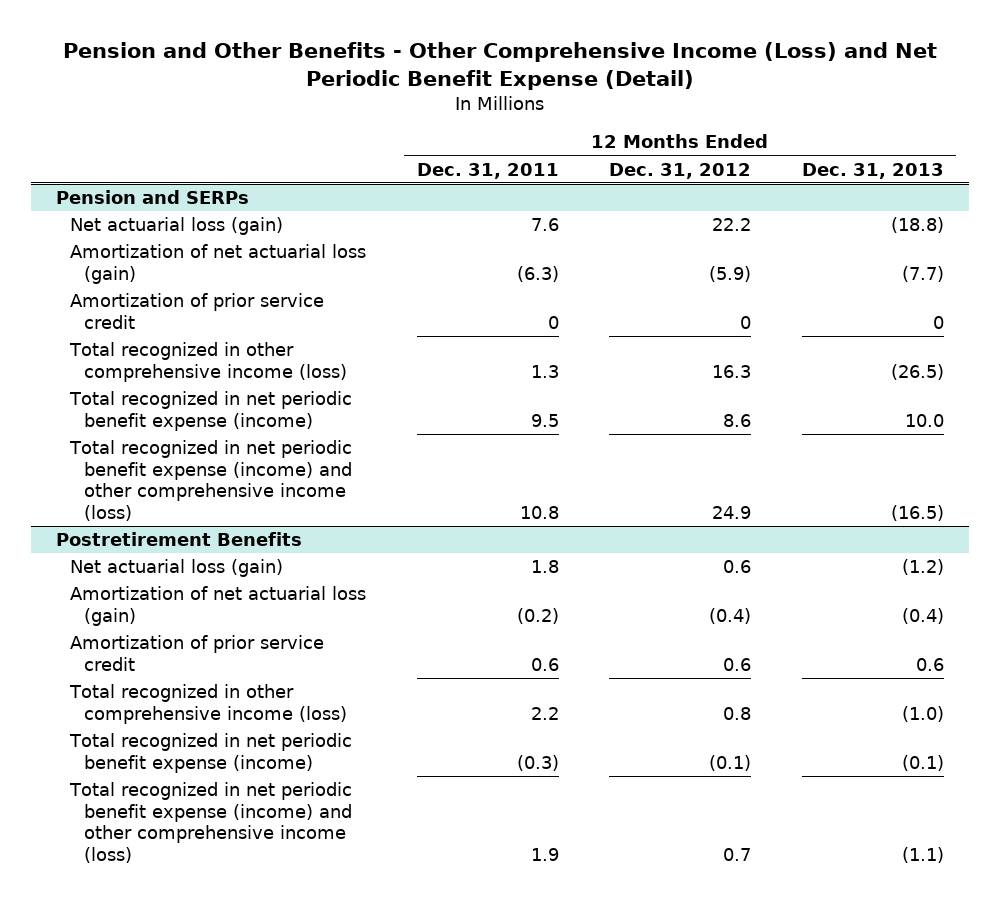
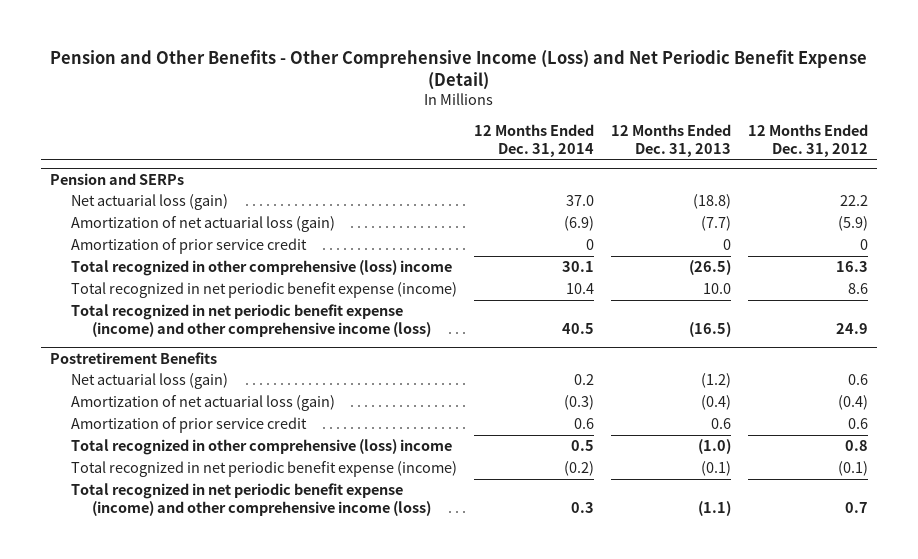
- | 12 Months Ended Dec. 31, 2011 | 12 Months Ended Dec. 31, 2012 | 12 Months Ended Dec. 31, 2013
+ | 12 Months Ended Dec. 31, 2014 | 12 Months Ended Dec. 31, 2013 | 12 Months Ended Dec. 31, 2012
@ Pension and SERPs
- Total recognized in other comprehensive income (loss) | 1.3 | 16.3 | (26.5)
+ Total recognized in other comprehensive (loss) income | 30.1 | (26.5) | 16.3
@ Postretirement Benefits
- Total recognized in other comprehensive income (loss) | 2.2 | 0.8 | (1.0)
+ Total recognized in other comprehensive (loss) income | 0.5 | (1.0) | 0.8

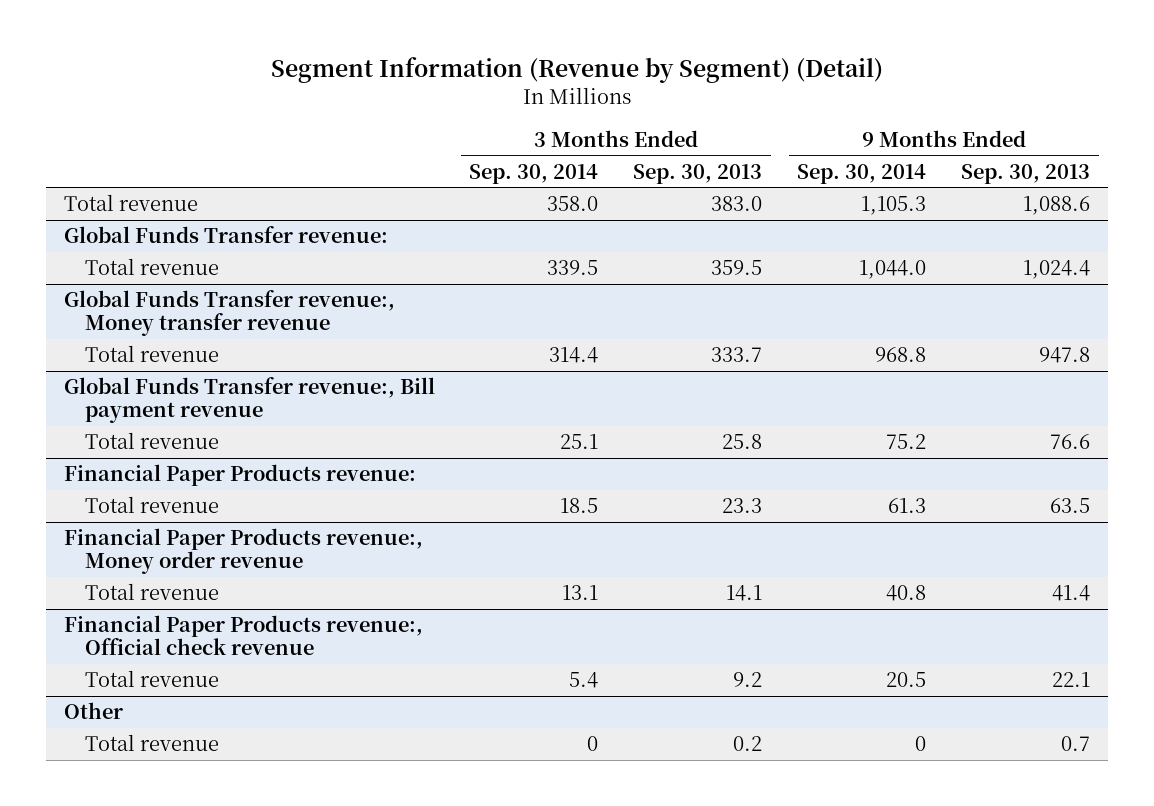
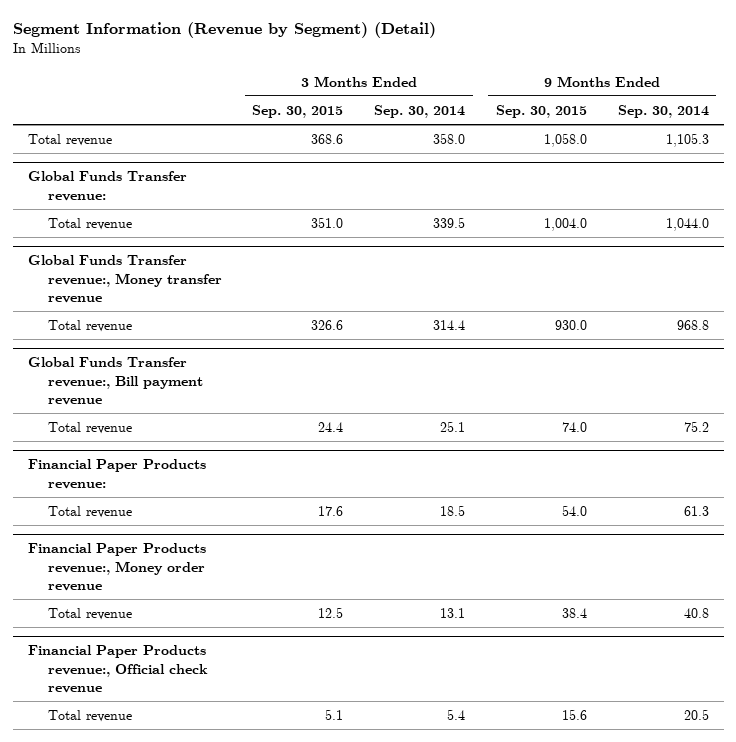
- | 3 Months Ended Sep. 30, 2014 | 3 Months Ended Sep. 30, 2013 | 9 Months Ended Sep. 30, 2014 | 9 Months Ended Sep. 30, 2013
+ | 3 Months Ended Sep. 30, 2015 | 3 Months Ended Sep. 30, 2014 | 9 Months Ended Sep. 30, 2015 | 9 Months Ended Sep. 30, 2014
- Other
- Total revenue | 0 | 0.2 | 0 | 0.7

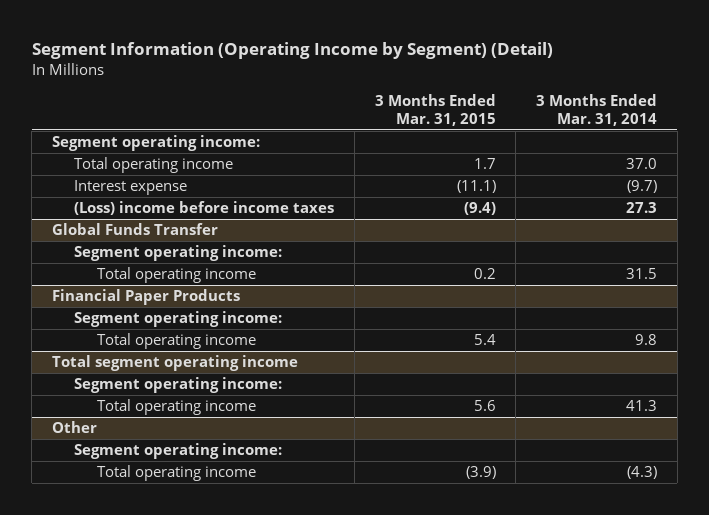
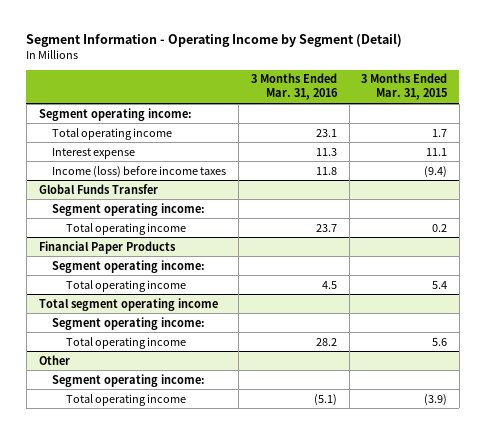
- Segment Information (Operating Income by Segment) (Detail)
+ Segment Information - Operating Income by Segment (Detail)
- | 3 Months Ended Mar. 31, 2015 | 3 Months Ended Mar. 31, 2014
+ | 3 Months Ended Mar. 31, 2016 | 3 Months Ended Mar. 31, 2015
- Interest expense | (11.1) | (9.7)
- (Loss) income before income taxes | (9.4) | 27.3
+ Interest expense | 11.3 | 11.1
+ Income (loss) before income taxes | 11.8 | (9.4)

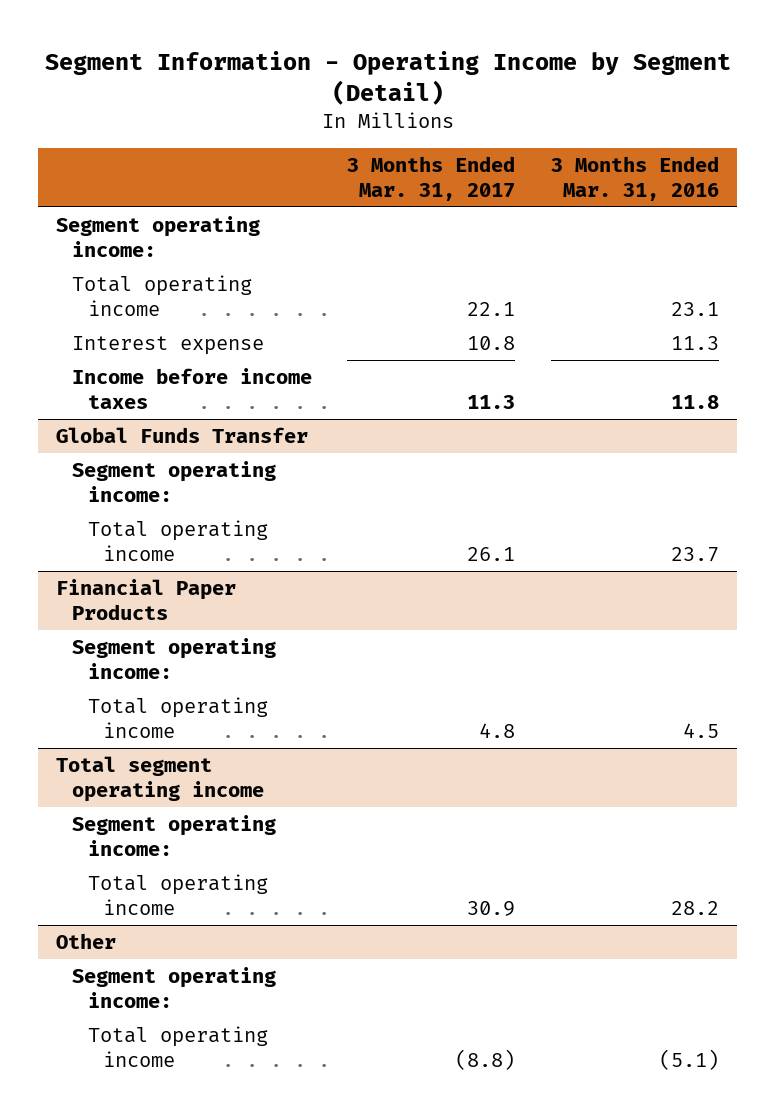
- | 3 Months Ended Mar. 31, 2016 | 3 Months Ended Mar. 31, 2015
+ | 3 Months Ended Mar. 31, 2017 | 3 Months Ended Mar. 31, 2016
- Income (loss) before income taxes | 11.8 | (9.4)
+ Income before income taxes | 11.3 | 11.8

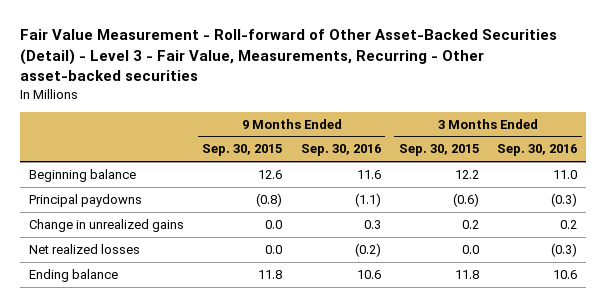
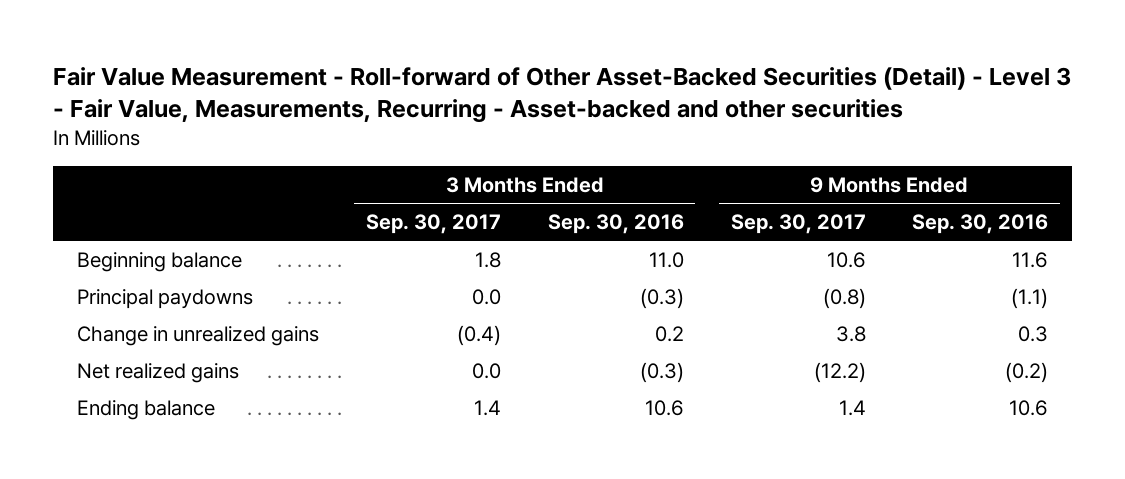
- Fair Value Measurement - Roll-forward of Other Asset-Backed Securities (Detail) - Level 3 - Fair Value, Measurements, Recurring - Other asset-backed securities
+ Fair Value Measurement - Roll-forward of Other Asset-Backed Securities (Detail) - Level 3 - Fair Value, Measurements, Recurring - Asset-backed and other securities
- | 9 Months Ended Sep. 30, 2015 | 9 Months Ended Sep. 30, 2016 | 3 Months Ended Sep. 30, 2015 | 3 Months Ended Sep. 30, 2016
+ | 3 Months Ended Sep. 30, 2017 | 3 Months Ended Sep. 30, 2016 | 9 Months Ended Sep. 30, 2017 | 9 Months Ended Sep. 30, 2016
- Net realized losses | 0.0 | (0.2) | 0.0 | (0.3)
+ Net realized gains | 0.0 | (0.3) | (12.2) | (0.2)

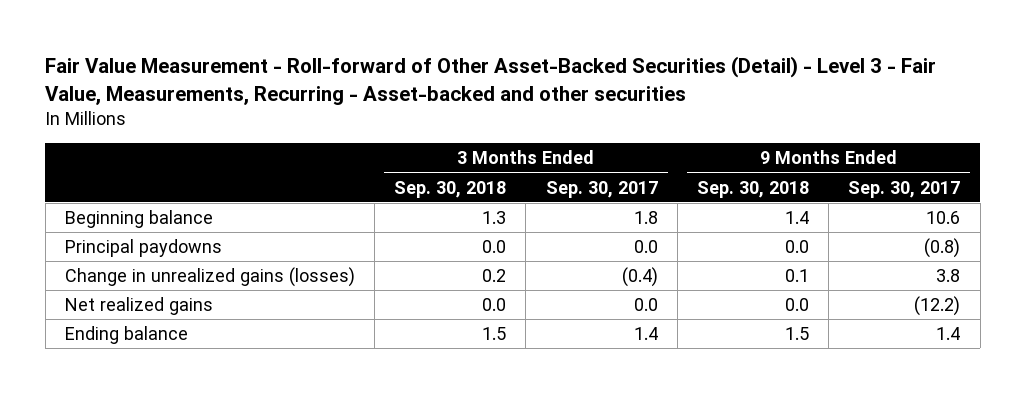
- | 3 Months Ended Sep. 30, 2017 | 3 Months Ended Sep. 30, 2016 | 9 Months Ended Sep. 30, 2017 | 9 Months Ended Sep. 30, 2016
+ | 3 Months Ended Sep. 30, 2018 | 3 Months Ended Sep. 30, 2017 | 9 Months Ended Sep. 30, 2018 | 9 Months Ended Sep. 30, 2017
- Change in unrealized gains | (0.4) | 0.2 | 3.8 | 0.3
+ Change in unrealized gains (losses) | 0.2 | (0.4) | 0.1 | 3.8

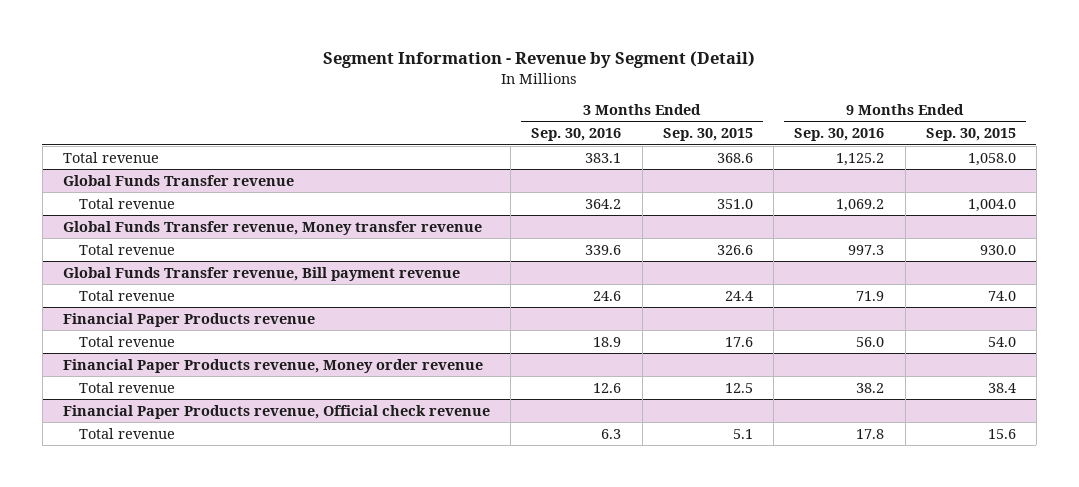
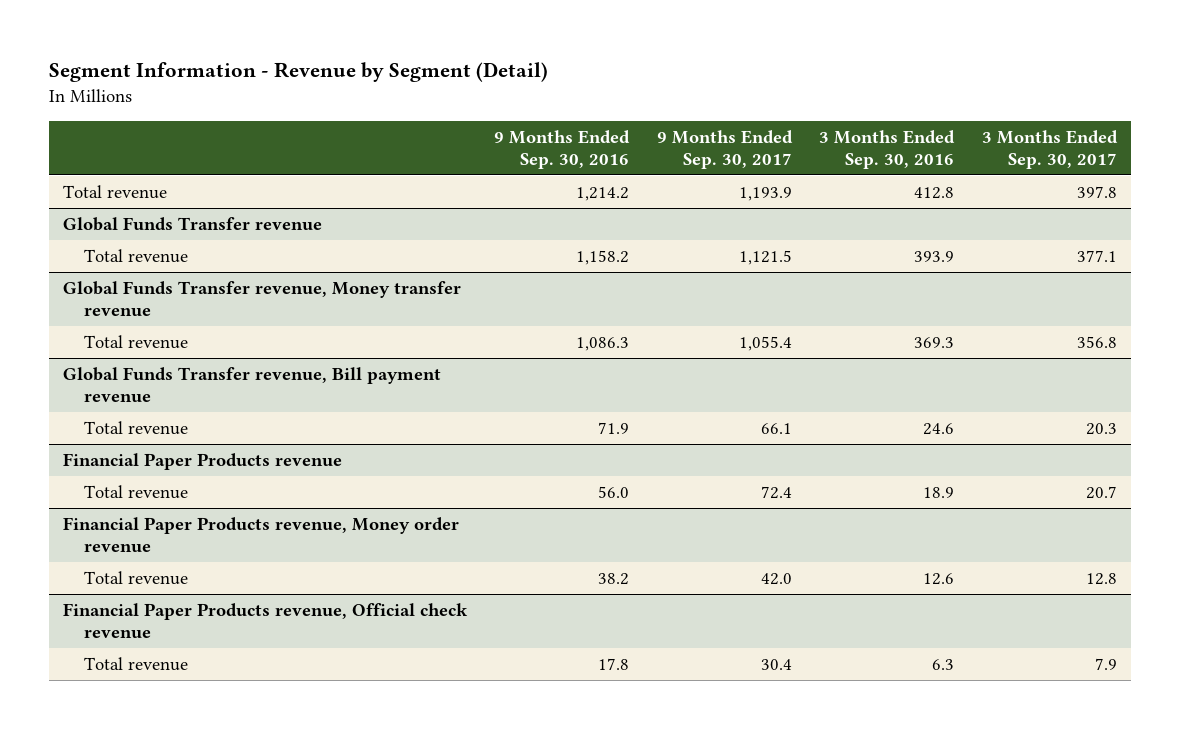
- | 3 Months Ended Sep. 30, 2016 | 3 Months Ended Sep. 30, 2015 | 9 Months Ended Sep. 30, 2016 | 9 Months Ended Sep. 30, 2015
+ | 9 Months Ended Sep. 30, 2016 | 9 Months Ended Sep. 30, 2017 | 3 Months Ended Sep. 30, 2016 | 3 Months Ended Sep. 30, 2017
- Total revenue | 383.1 | 368.6 | 1,125.2 | 1,058.0
+ Total revenue | 1,214.2 | 1,193.9 | 412.8 | 397.8
@ Global Funds Transfer revenue
- Total revenue | 364.2 | 351.0 | 1,069.2 | 1,004.0
+ Total revenue | 1,158.2 | 1,121.5 | 393.9 | 377.1
@ Global Funds Transfer revenue, Money transfer revenue
- Total revenue | 339.6 | 326.6 | 997.3 | 930.0
+ Total revenue | 1,086.3 | 1,055.4 | 369.3 | 356.8

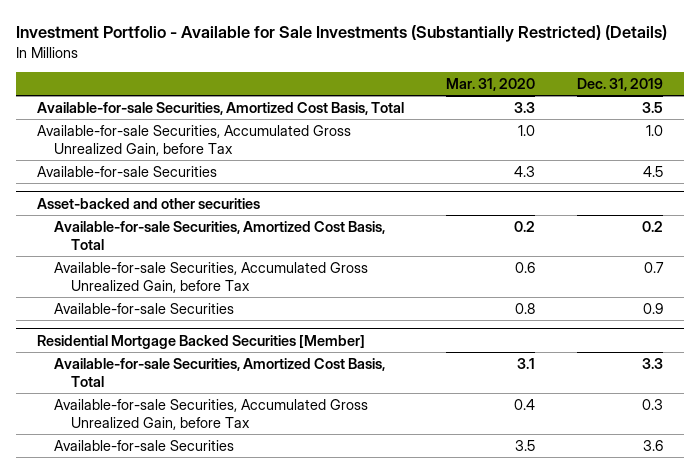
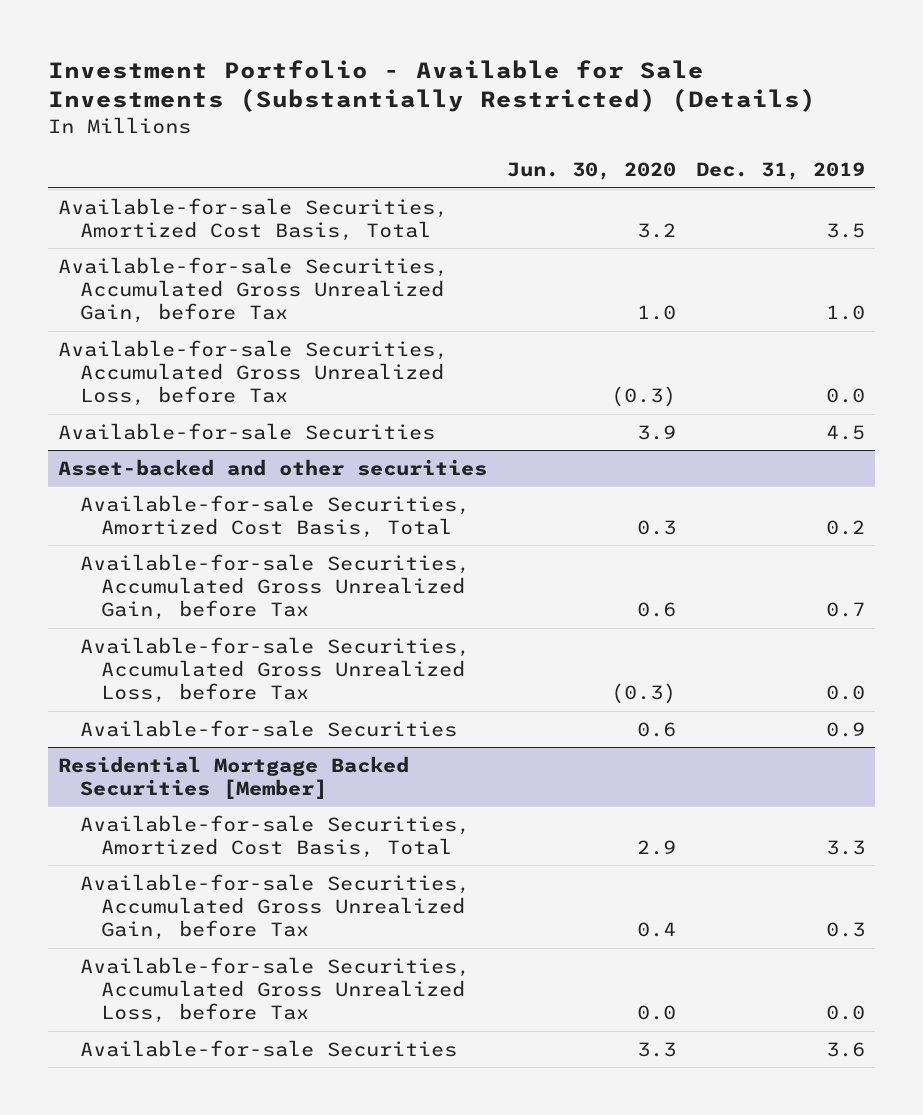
- | Mar. 31, 2020 | Dec. 31, 2019
+ | Jun. 30, 2020 | Dec. 31, 2019
+ Available-for-sale Securities, Accumulated Gross Unrealized Loss, before Tax | (0.3) | 0.0
@ Asset-backed and other securities
+ Available-for-sale Securities, Accumulated Gross Unrealized Loss, before Tax | (0.3) | 0.0
@ Residential Mortgage Backed Securities [Member]
+ Available-for-sale Securities, Accumulated Gross Unrealized Loss, before Tax | 0.0 | 0.0

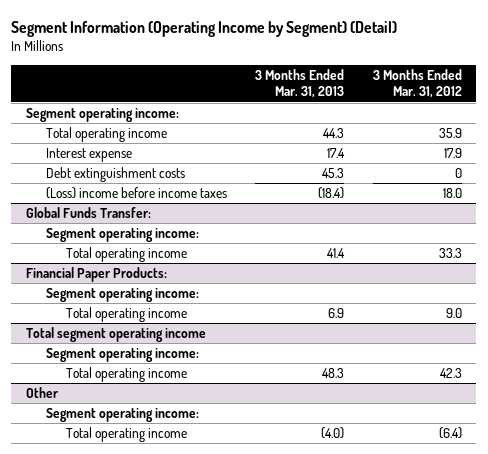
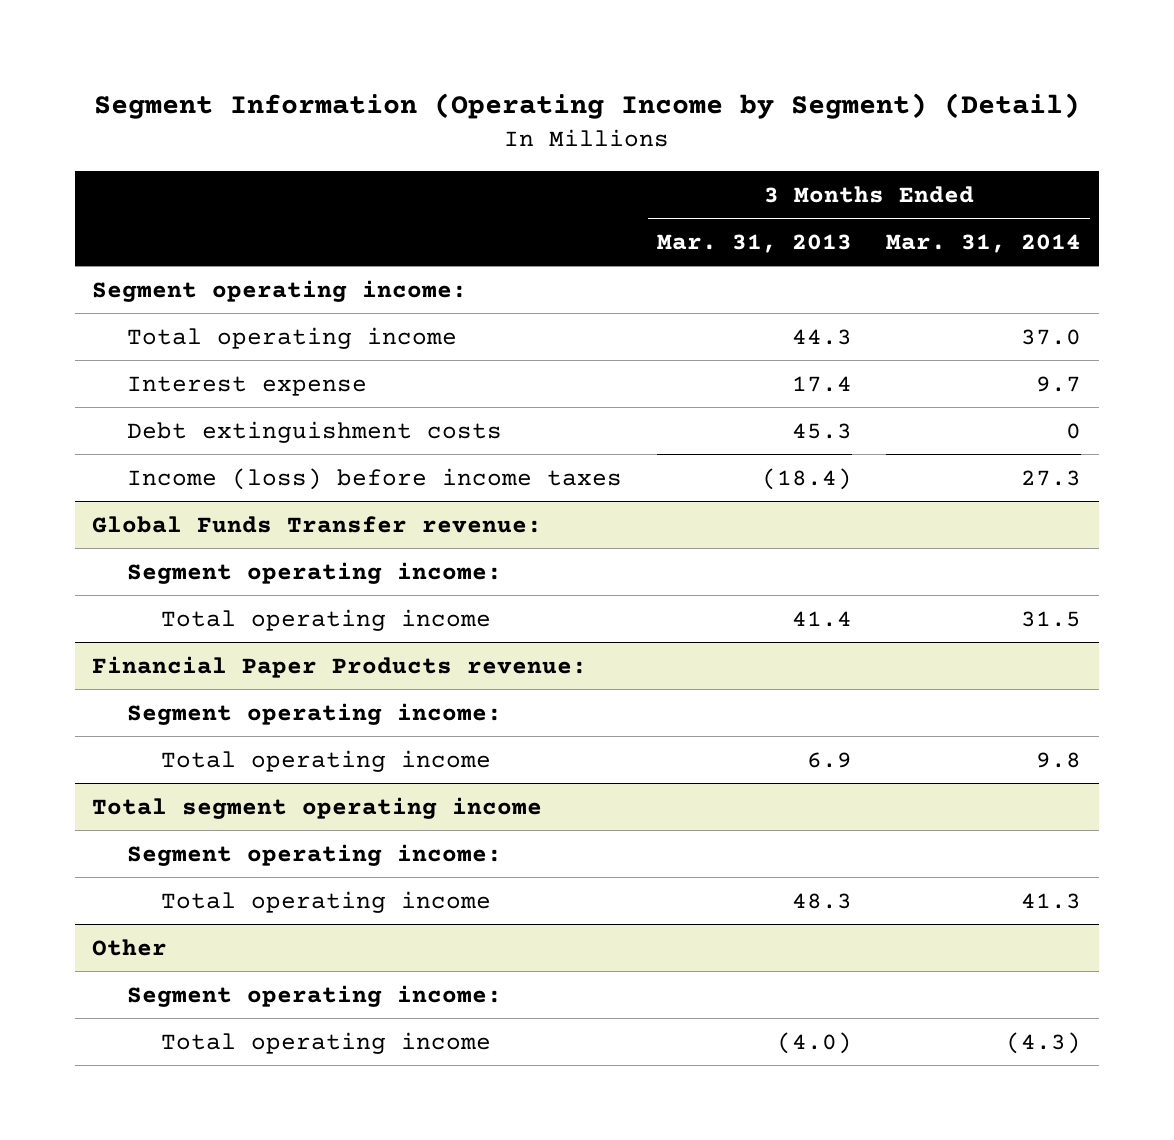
- | 3 Months Ended Mar. 31, 2013 | 3 Months Ended Mar. 31, 2012
+ | 3 Months Ended Mar. 31, 2013 | 3 Months Ended Mar. 31, 2014
- (Loss) income before income taxes | (18.4) | 18.0
- Global Funds Transfer:
+ Income (loss) before income taxes | (18.4) | 27.3
+ Global Funds Transfer revenue:
- Financial Paper Products:
+ Financial Paper Products revenue:

